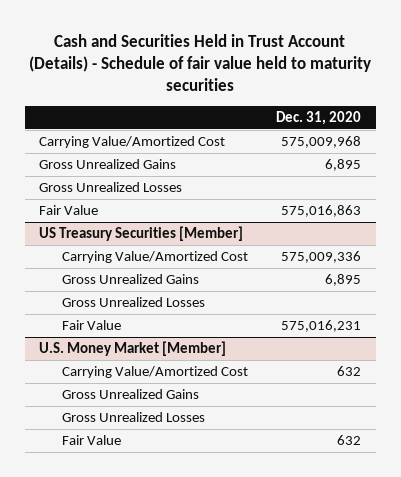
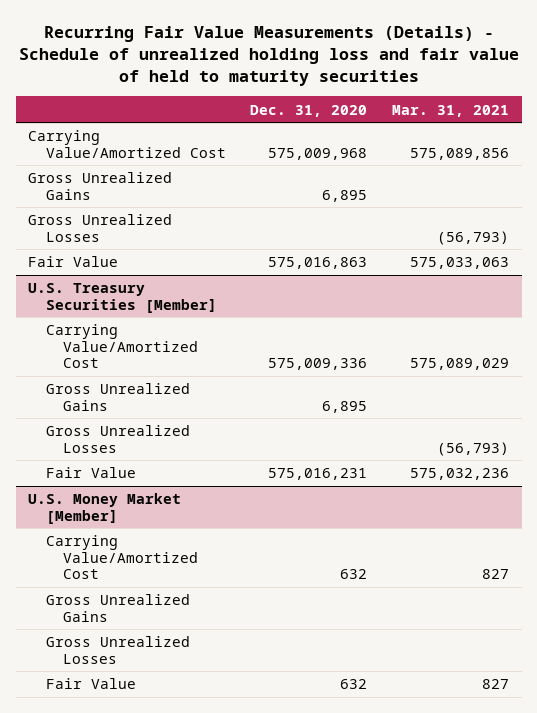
- Cash and Securities Held in Trust Account (Details) - Schedule of fair value held to maturity securities
+ Recurring Fair Value Measurements (Details) - Schedule of unrealized holding loss and fair value of held to maturity securities
- | Dec. 31, 2020
+ | Dec. 31, 2020 | Mar. 31, 2021
- US Treasury Securities [Member]
+ U.S. Treasury Securities [Member]

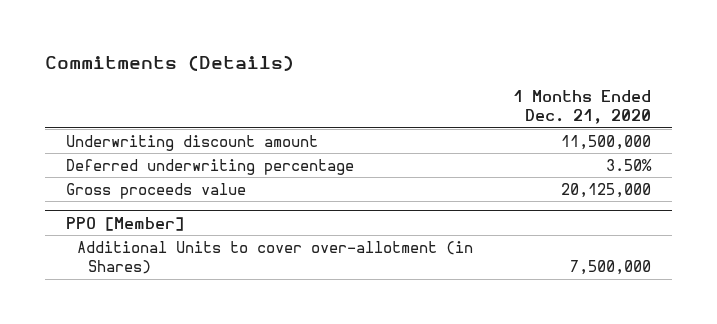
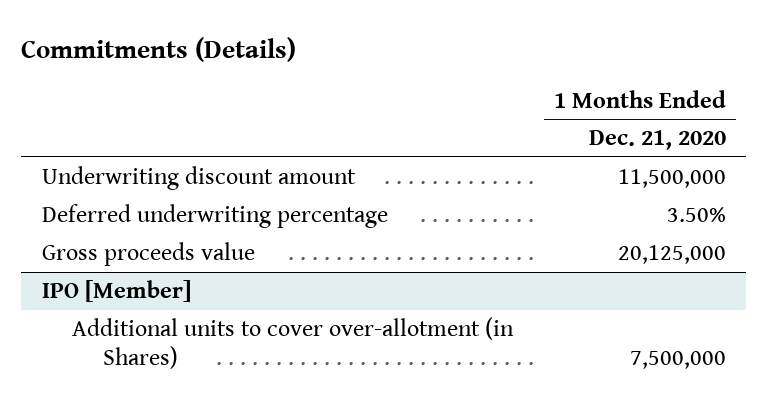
- PPO [Member]
- Additional Units to cover over-allotment (in Shares) | 7,500,000
+ IPO [Member]
+ Additional units to cover over-allotment (in Shares) | 7,500,000

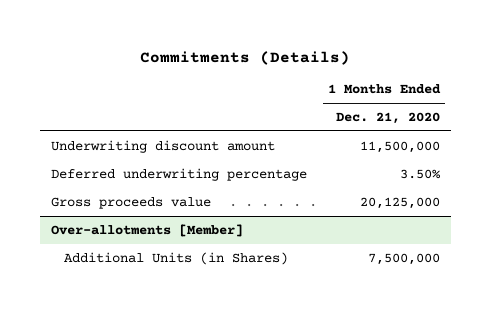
- IPO [Member]
- Additional units to cover over-allotment (in Shares) | 7,500,000
+ Over-allotments [Member]
+ Additional Units (in Shares) | 7,500,000

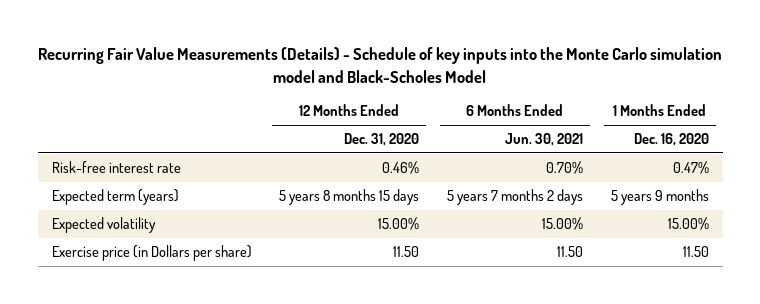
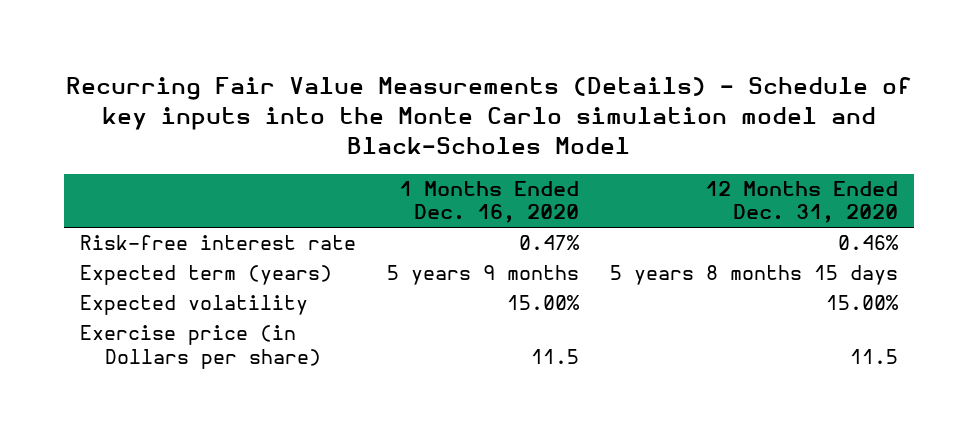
- | 12 Months Ended Dec. 31, 2020 | 6 Months Ended Jun. 30, 2021 | 1 Months Ended Dec. 16, 2020
+ | 1 Months Ended Dec. 16, 2020 | 12 Months Ended Dec. 31, 2020
- Exercise price (in Dollars per share) | 11.50 | 11.50 | 11.50
+ Exercise price (in Dollars per share) | 11.5 | 11.5

